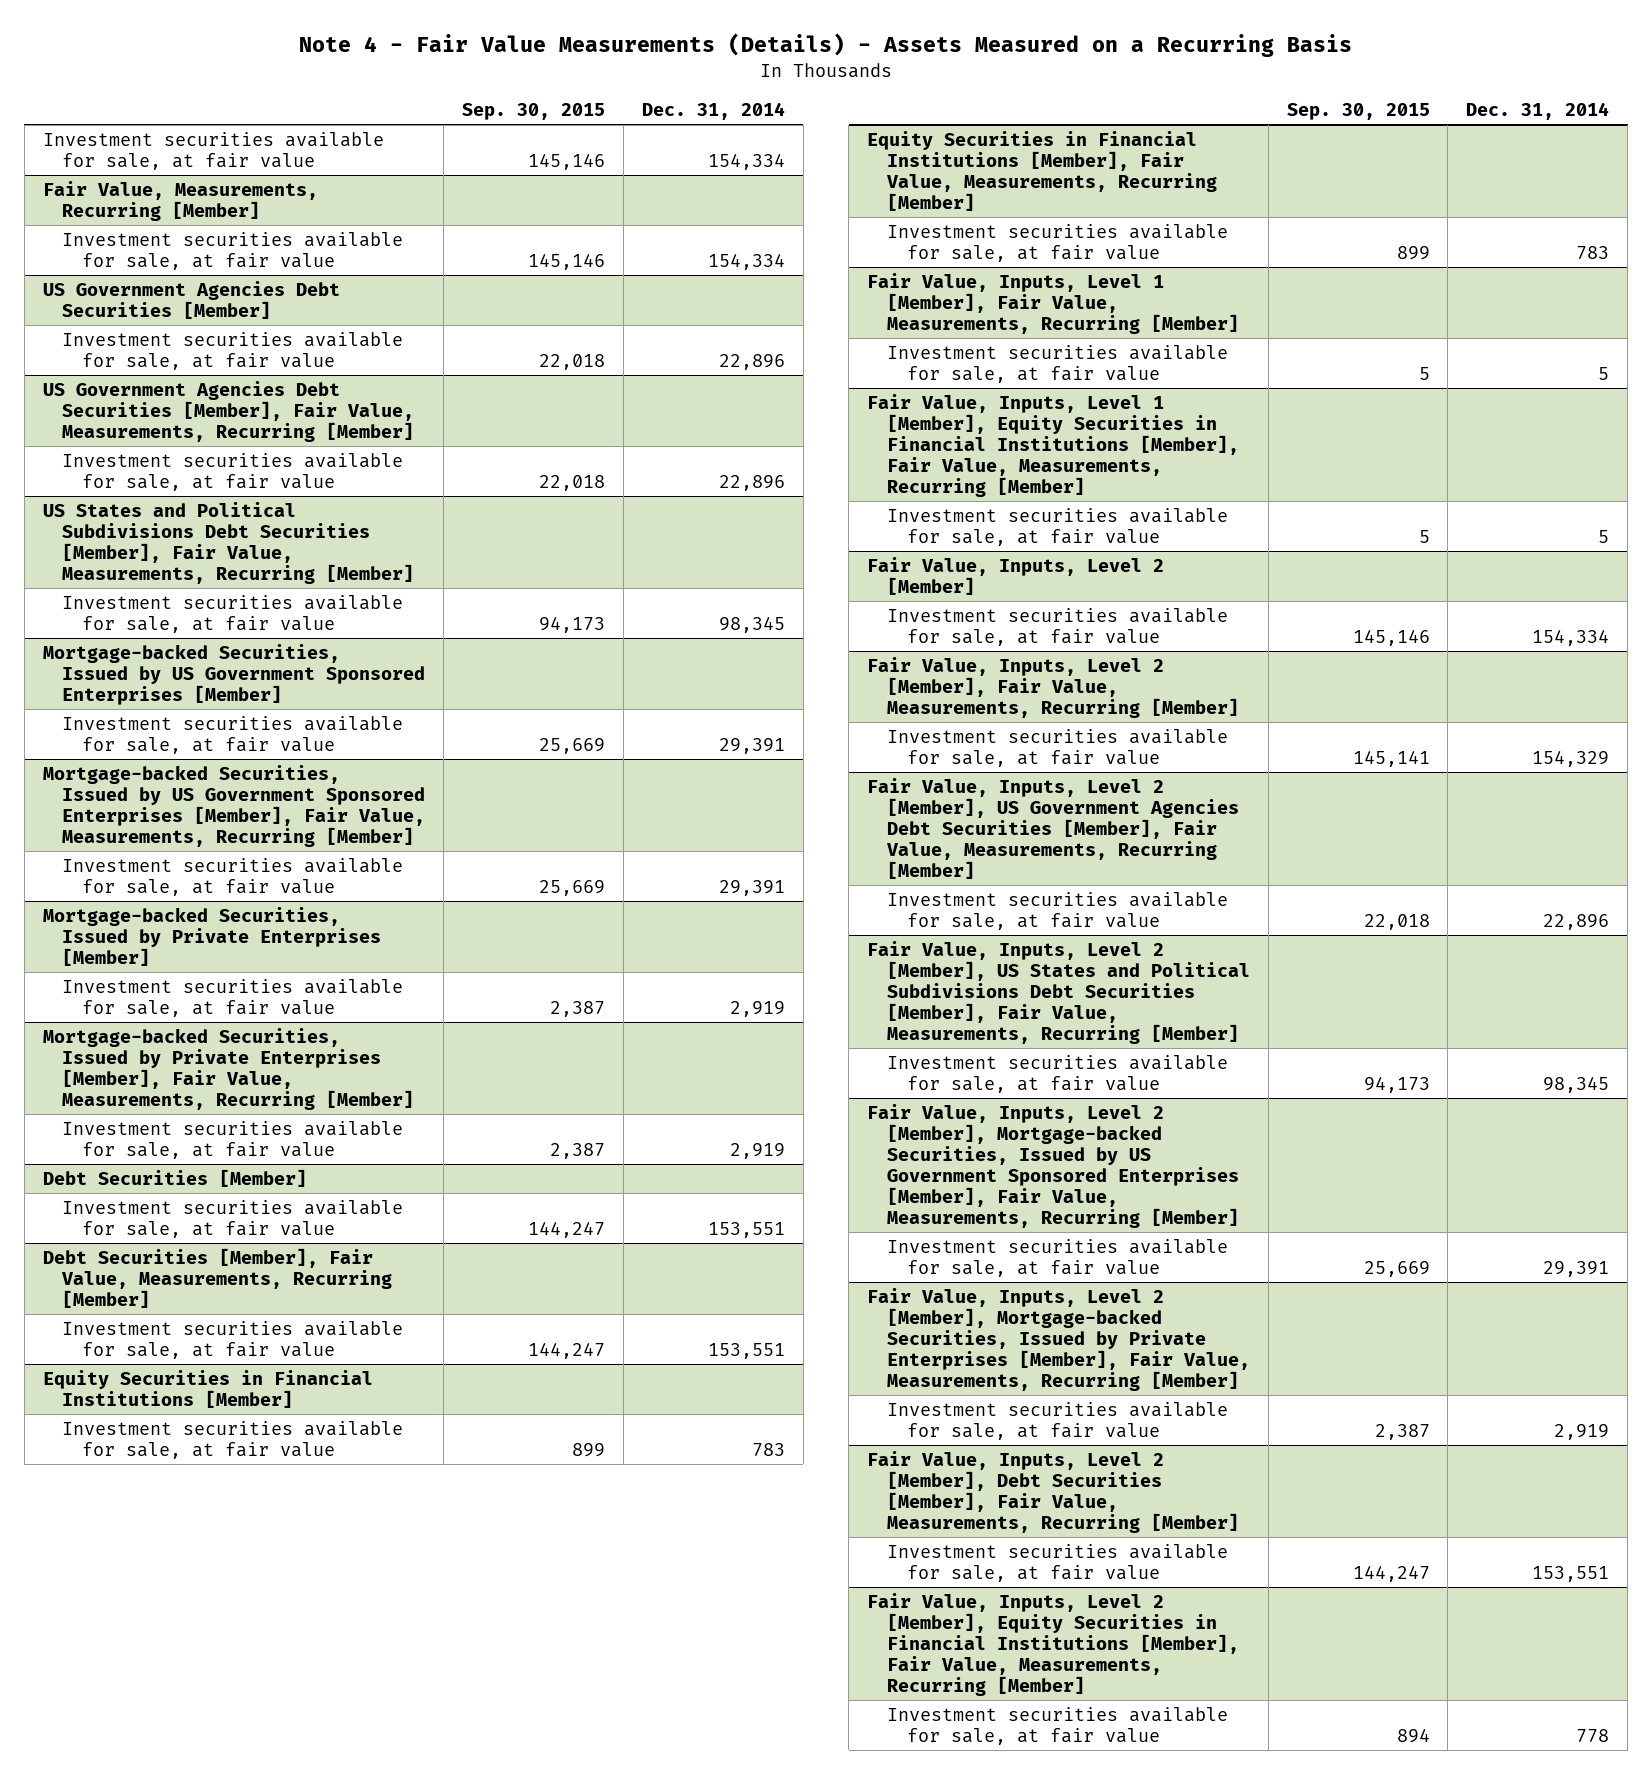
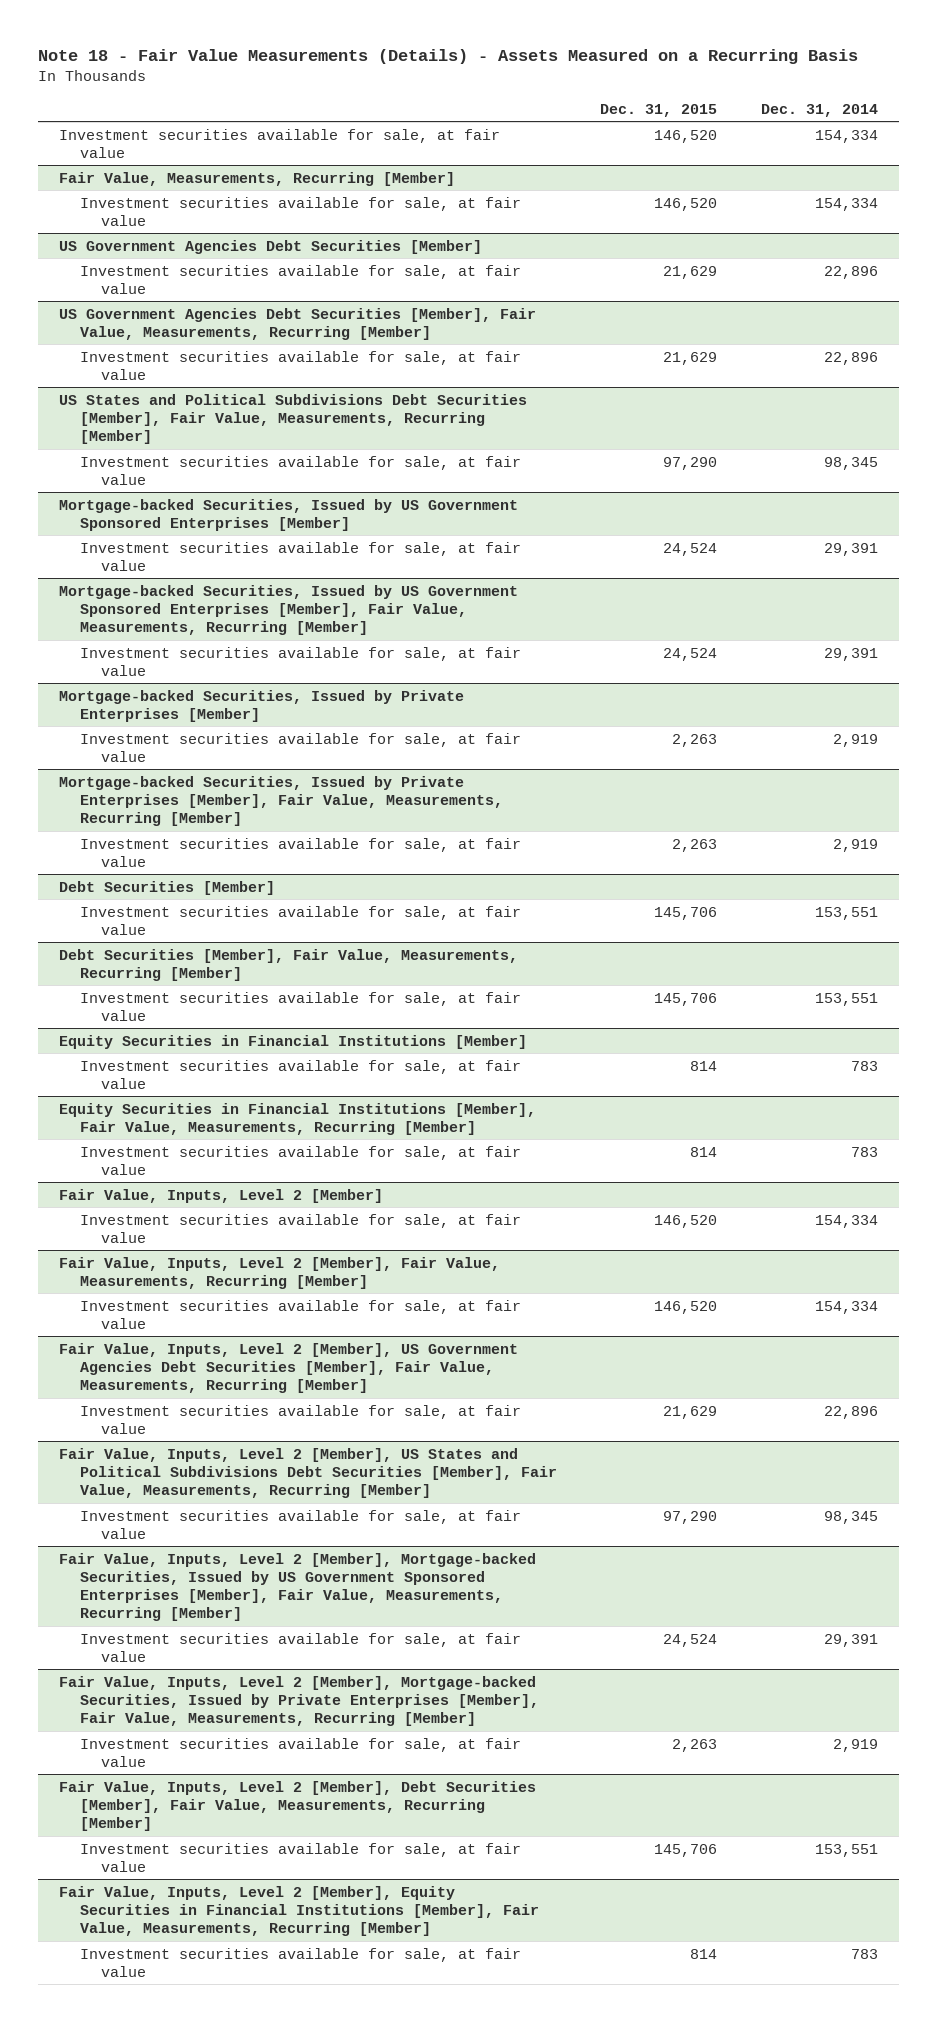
- Note 4 - Fair Value Measurements (Details) - Assets Measured on a Recurring Basis
+ Note 18 - Fair Value Measurements (Details) - Assets Measured on a Recurring Basis
- | Sep. 30, 2015 | Dec. 31, 2014
+ | Dec. 31, 2015 | Dec. 31, 2014
- Fair Value, Inputs, Level 1 [Member], Fair Value, Measurements, Recurring [Member]
- Investment securities available for sale, at fair value | 5 | 5
- Fair Value, Inputs, Level 1 [Member], Equity Securities in Financial Institutions [Member], Fair Value, Measurements, Recurring [Member]
- Investment securities available for sale, at fair value | 5 | 5
@ Fair Value, Inputs, Level 2 [Member], Fair Value, Measurements, Recurring [Member]
- Investment securities available for sale, at fair value | 145,141 | 154,329
+ Investment securities available for sale, at fair value | 146,520 | 154,334
@ Fair Value, Inputs, Level 2 [Member], Equity Securities in Financial Institutions [Member], Fair Value, Measurements, Recurring [Member]
- Investment securities available for sale, at fair value | 894 | 778
+ Investment securities available for sale, at fair value | 814 | 783

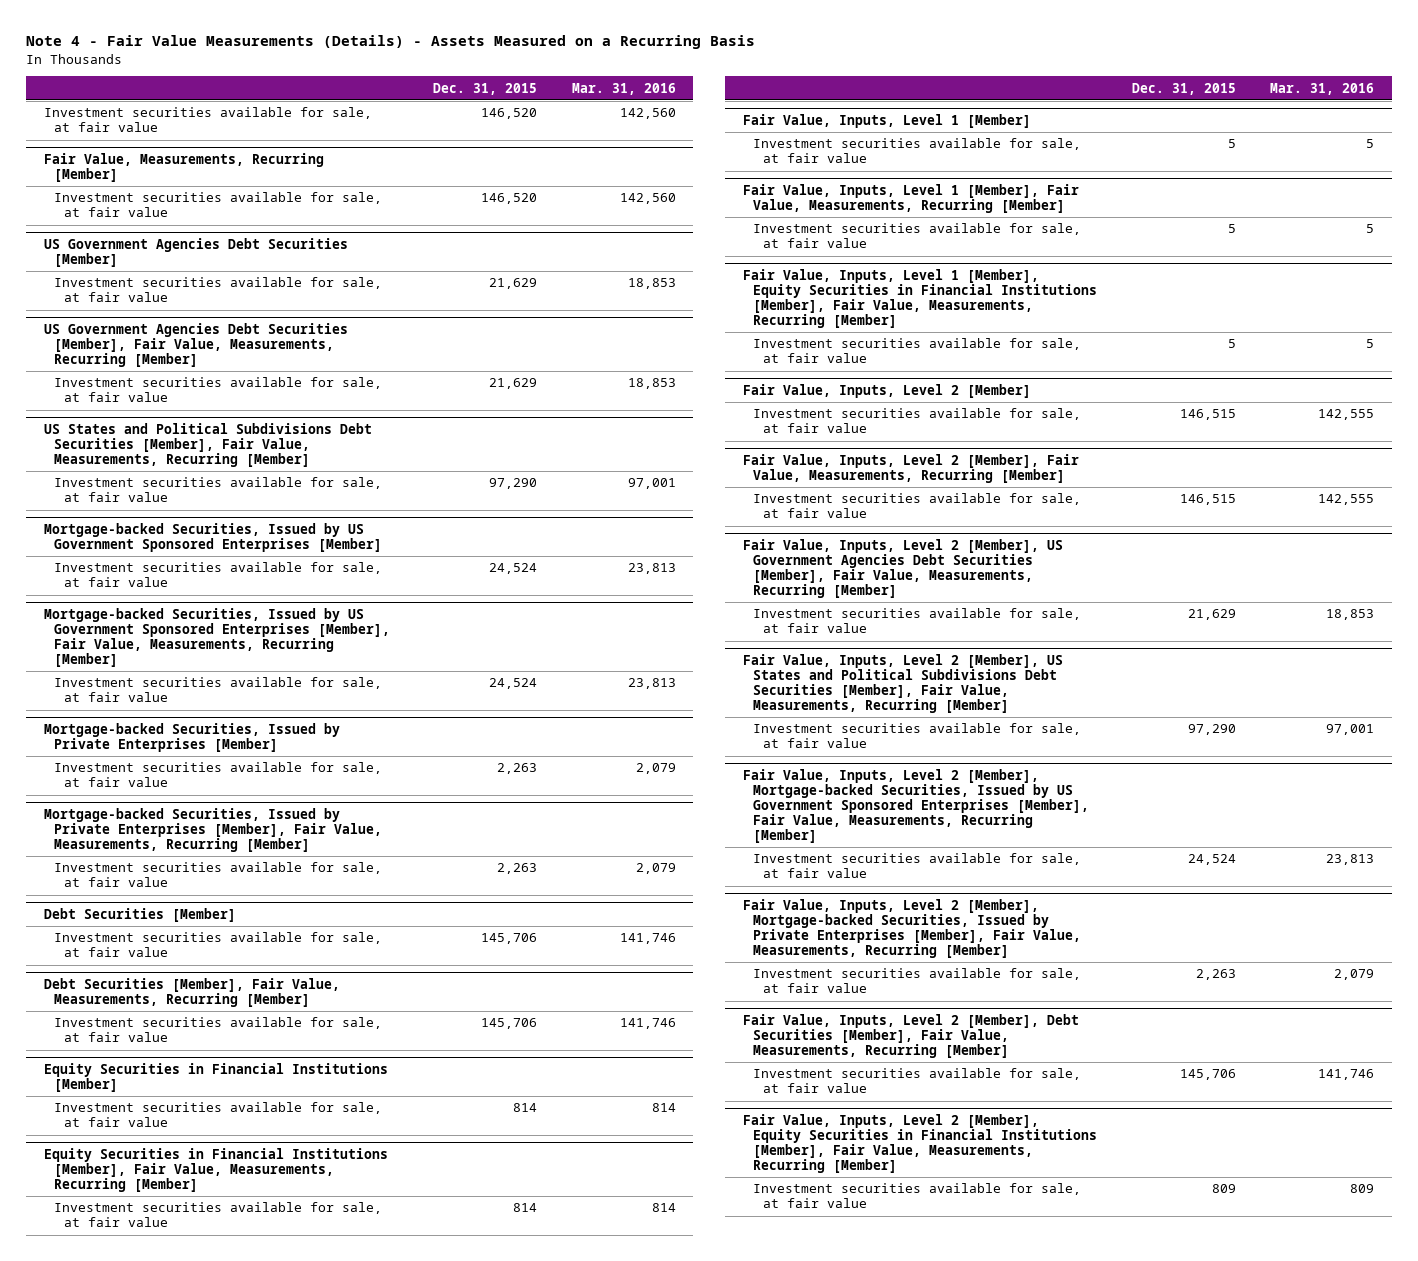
- Note 18 - Fair Value Measurements (Details) - Assets Measured on a Recurring Basis
+ Note 4 - Fair Value Measurements (Details) - Assets Measured on a Recurring Basis
- | Dec. 31, 2015 | Dec. 31, 2014
+ | Dec. 31, 2015 | Mar. 31, 2016
+ Fair Value, Inputs, Level 1 [Member]
+ Investment securities available for sale, at fair value | 5 | 5
+ Fair Value, Inputs, Level 1 [Member], Fair Value, Measurements, Recurring [Member]
+ Investment securities available for sale, at fair value | 5 | 5
+ Fair Value, Inputs, Level 1 [Member], Equity Securities in Financial Institutions [Member], Fair Value, Measurements, Recurring [Member]
+ Investment securities available for sale, at fair value | 5 | 5
@ Fair Value, Inputs, Level 2 [Member]
- Investment securities available for sale, at fair value | 146,520 | 154,334
+ Investment securities available for sale, at fair value | 146,515 | 142,555
@ Fair Value, Inputs, Level 2 [Member], Fair Value, Measurements, Recurring [Member]
- Investment securities available for sale, at fair value | 146,520 | 154,334
+ Investment securities available for sale, at fair value | 146,515 | 142,555
@ Fair Value, Inputs, Level 2 [Member], Equity Securities in Financial Institutions [Member], Fair Value, Measurements, Recurring [Member]
- Investment securities available for sale, at fair value | 814 | 783
+ Investment securities available for sale, at fair value | 809 | 809

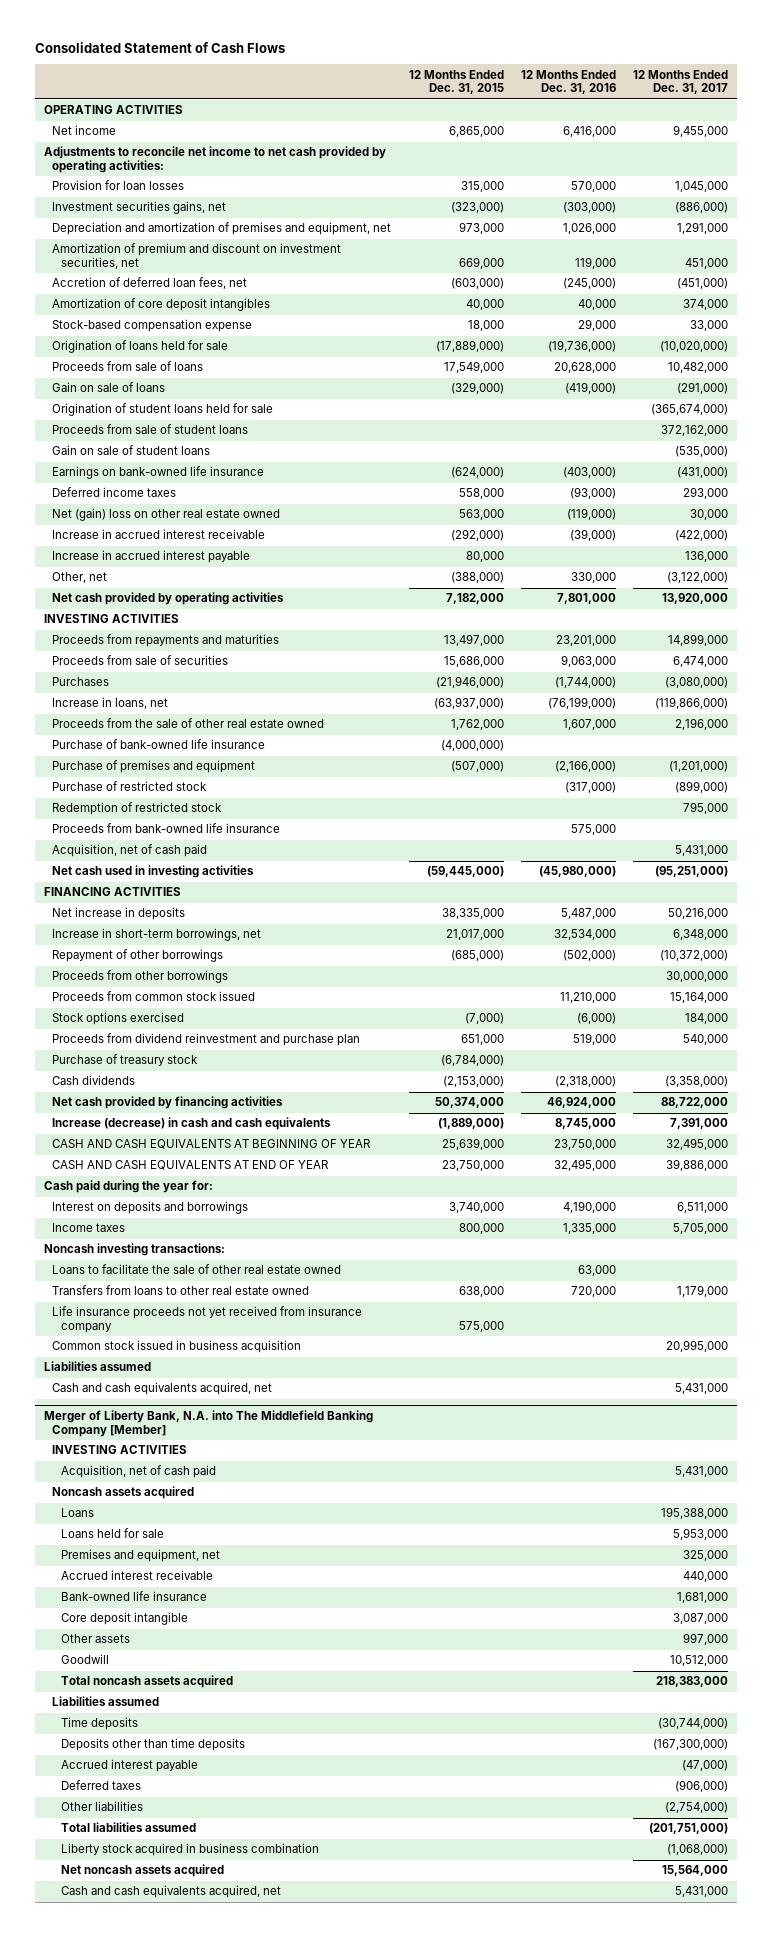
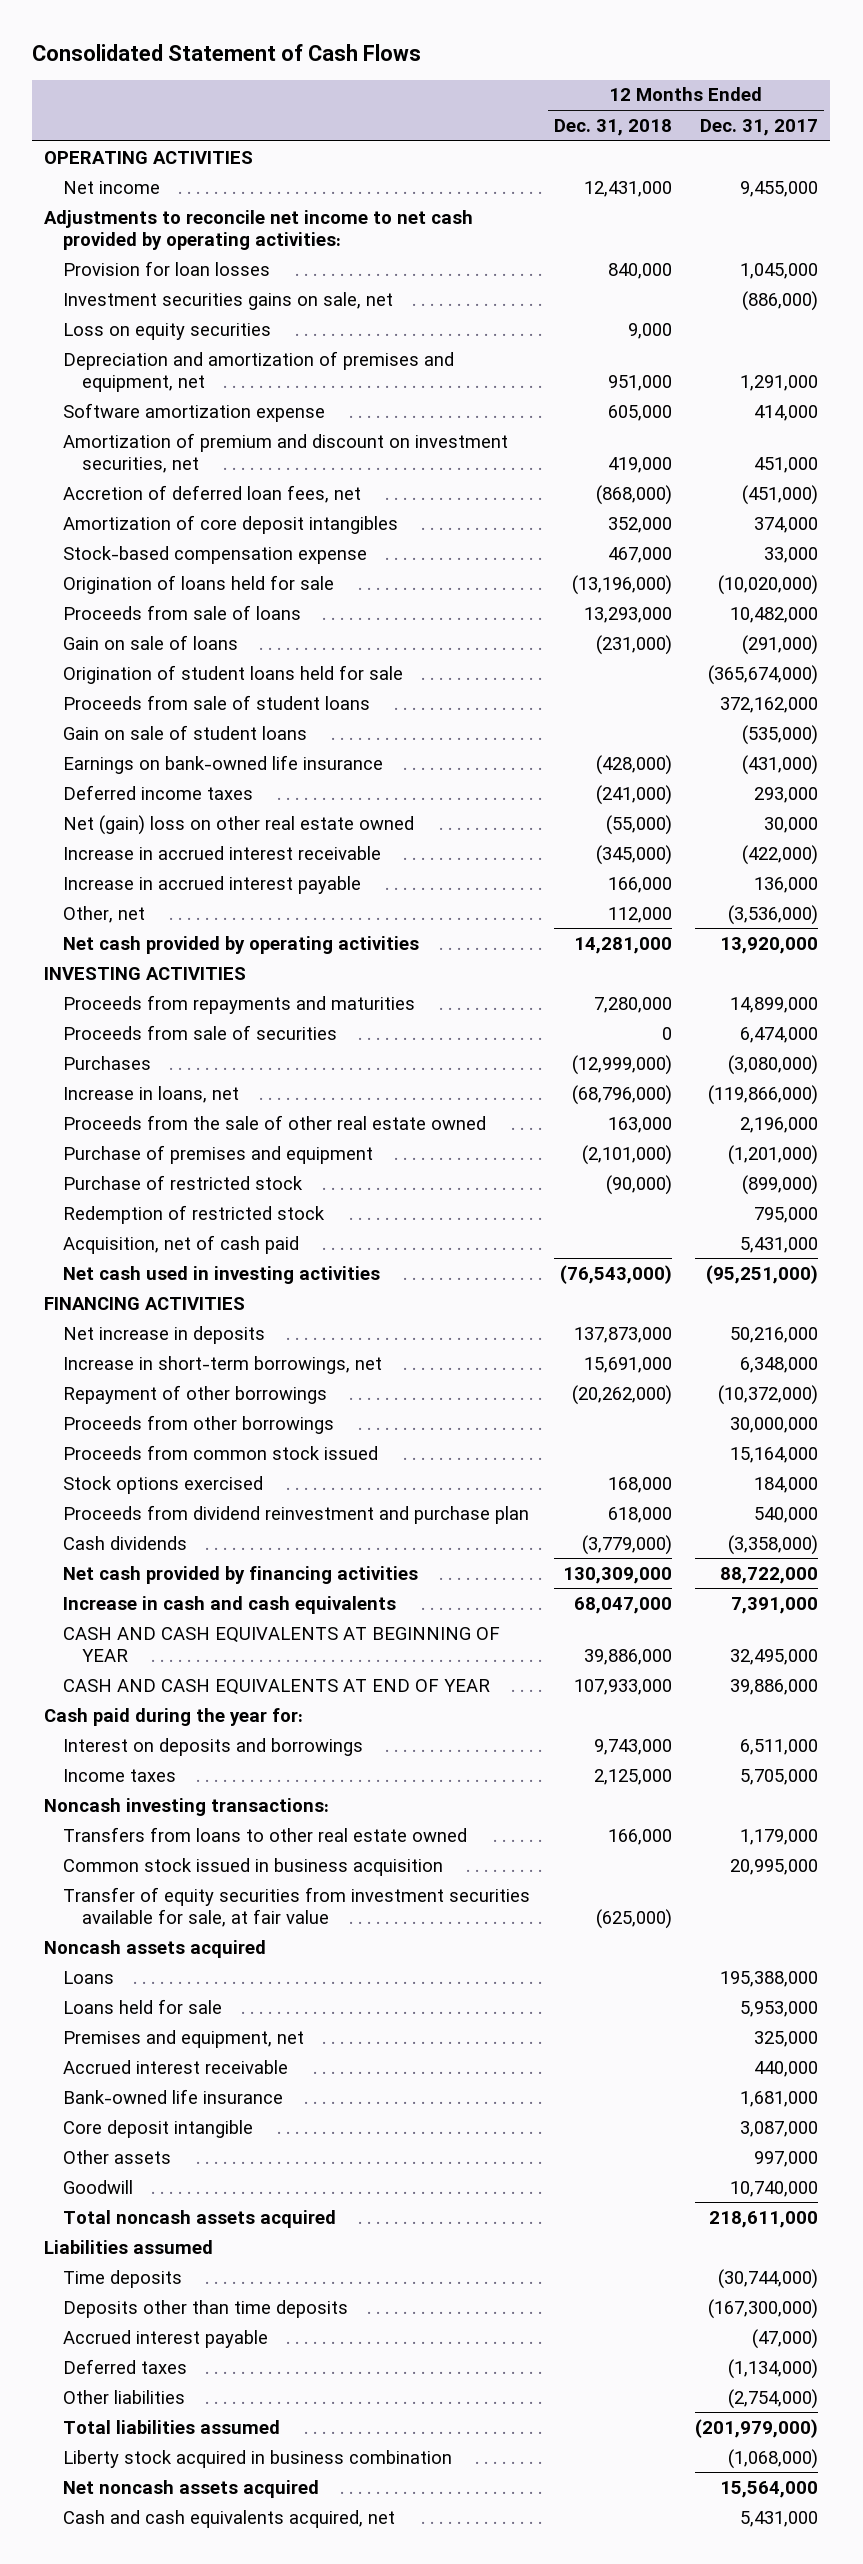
- | 12 Months Ended Dec. 31, 2015 | 12 Months Ended Dec. 31, 2016 | 12 Months Ended Dec. 31, 2017
+ | 12 Months Ended Dec. 31, 2018 | 12 Months Ended Dec. 31, 2017
- Investment securities gains, net | (323,000) | (303,000) | (886,000)
+ Investment securities gains on sale, net | | (886,000)
+ Loss on equity securities | 9,000 |
+ Software amortization expense | 605,000 | 414,000
- Other, net | (388,000) | 330,000 | (3,122,000)
+ Other, net | 112,000 | (3,536,000)
- Purchase of bank-owned life insurance | (4,000,000) | |
- Proceeds from bank-owned life insurance | | 575,000 |
- Purchase of treasury stock | (6,784,000) | |
- Increase (decrease) in cash and cash equivalents | (1,889,000) | 8,745,000 | 7,391,000
+ Increase in cash and cash equivalents | 68,047,000 | 7,391,000
- Loans to facilitate the sale of other real estate owned | | 63,000 |
- Life insurance proceeds not yet received from insurance company | 575,000 | |
- Liabilities assumed
- Cash and cash equivalents acquired, net | | | 5,431,000
- Merger of Liberty Bank, N.A. into The Middlefield Banking Company [Member]
- INVESTING ACTIVITIES
- Acquisition, net of cash paid | | | 5,431,000
+ Transfer of equity securities from investment securities available for sale, at fair value | (625,000) |
- Goodwill | | | 10,512,000
- Total noncash assets acquired | | | 218,383,000
+ Goodwill | | 10,740,000
+ Total noncash assets acquired | | 218,611,000
- Deferred taxes | | | (906,000)
+ Deferred taxes | | (1,134,000)
- Total liabilities assumed | | | (201,751,000)
+ Total liabilities assumed | | (201,979,000)

